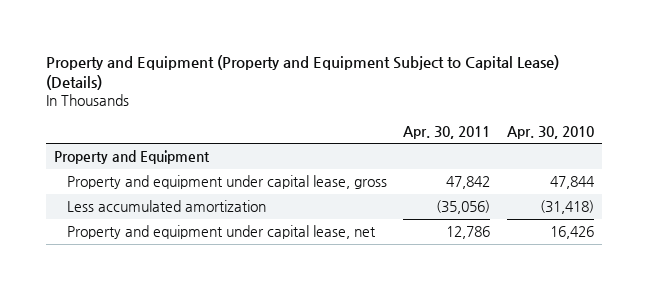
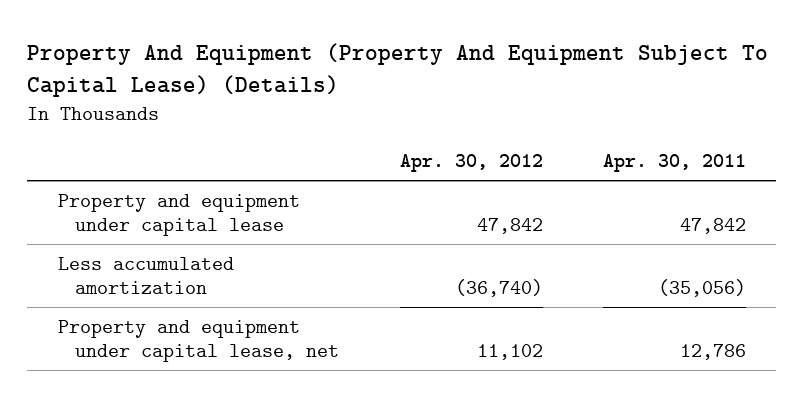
- Property and Equipment (Property and Equipment Subject to Capital Lease) (Details)
+ Property And Equipment (Property And Equipment Subject To Capital Lease) (Details)
- | Apr. 30, 2011 | Apr. 30, 2010
+ | Apr. 30, 2012 | Apr. 30, 2011
- Property and Equipment
- Property and equipment under capital lease, gross | 47,842 | 47,844
+ Property and equipment under capital lease | 47,842 | 47,842

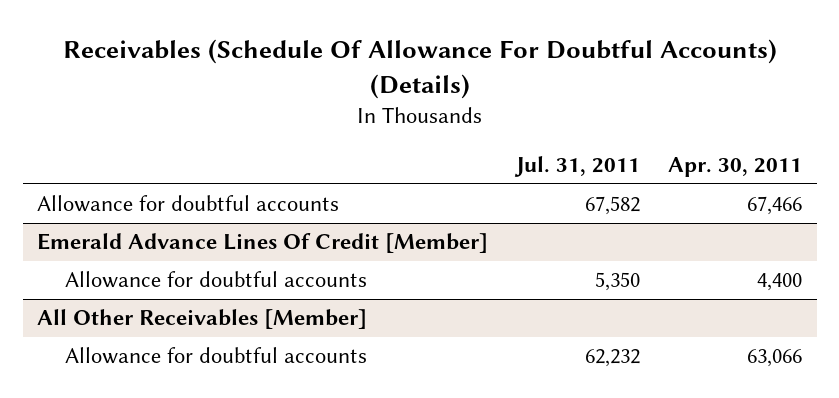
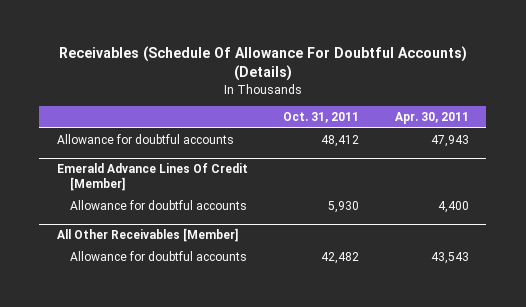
- | Jul. 31, 2011 | Apr. 30, 2011
+ | Oct. 31, 2011 | Apr. 30, 2011
- Allowance for doubtful accounts | 67,582 | 67,466
+ Allowance for doubtful accounts | 48,412 | 47,943
@ All Other Receivables [Member]
- Allowance for doubtful accounts | 62,232 | 63,066
+ Allowance for doubtful accounts | 42,482 | 43,543

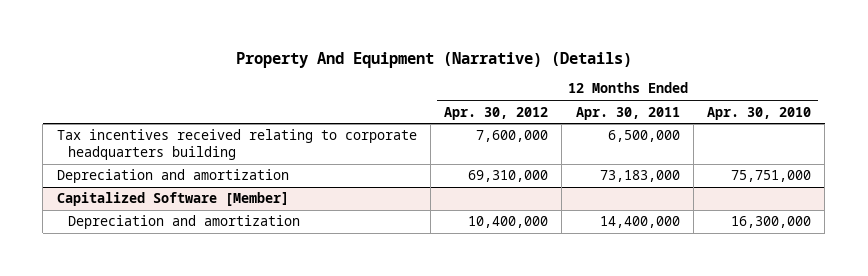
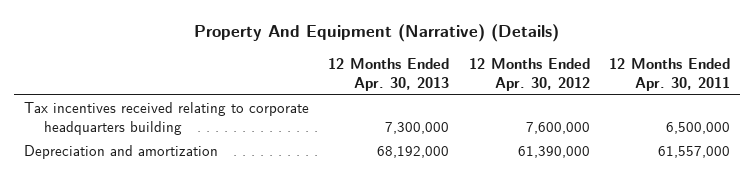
- | 12 Months Ended Apr. 30, 2012 | 12 Months Ended Apr. 30, 2011 | 12 Months Ended Apr. 30, 2010
+ | 12 Months Ended Apr. 30, 2013 | 12 Months Ended Apr. 30, 2012 | 12 Months Ended Apr. 30, 2011
- Depreciation and amortization | 69,310,000 | 73,183,000 | 75,751,000
- Capitalized Software [Member]
- Depreciation and amortization | 10,400,000 | 14,400,000 | 16,300,000
+ Depreciation and amortization | 68,192,000 | 61,390,000 | 61,557,000

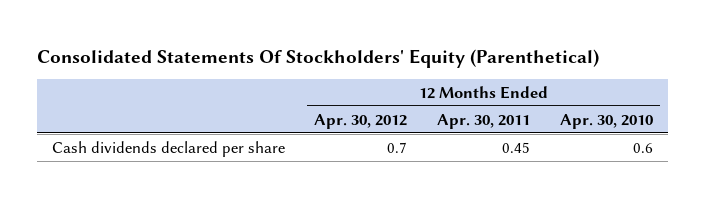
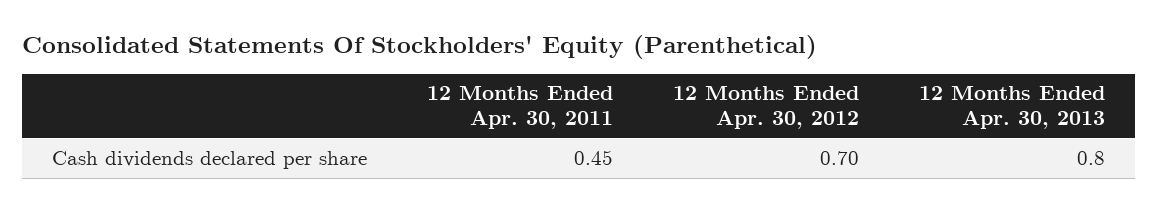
- | 12 Months Ended Apr. 30, 2012 | 12 Months Ended Apr. 30, 2011 | 12 Months Ended Apr. 30, 2010
+ | 12 Months Ended Apr. 30, 2011 | 12 Months Ended Apr. 30, 2012 | 12 Months Ended Apr. 30, 2013
- Cash dividends declared per share | 0.7 | 0.45 | 0.6
+ Cash dividends declared per share | 0.45 | 0.70 | 0.8

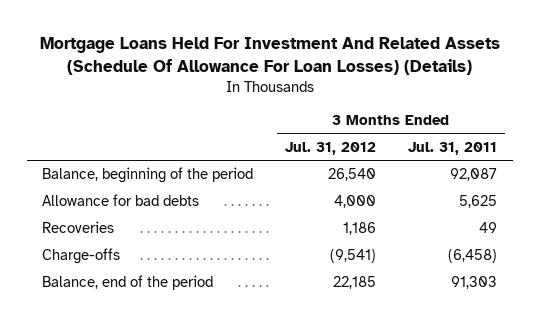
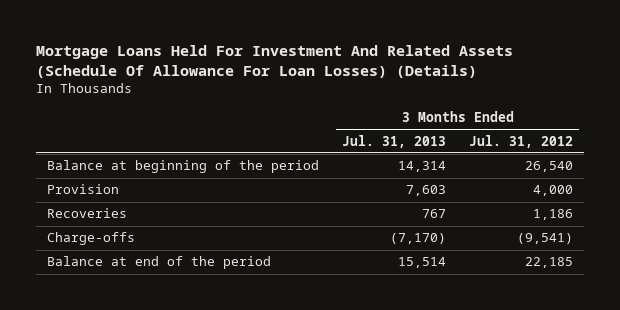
- | 3 Months Ended Jul. 31, 2012 | 3 Months Ended Jul. 31, 2011
+ | 3 Months Ended Jul. 31, 2013 | 3 Months Ended Jul. 31, 2012
- Balance, beginning of the period | 26,540 | 92,087
- Allowance for bad debts | 4,000 | 5,625
+ Balance at beginning of the period | 14,314 | 26,540
+ Provision | 7,603 | 4,000
- Balance, end of the period | 22,185 | 91,303
+ Balance at end of the period | 15,514 | 22,185

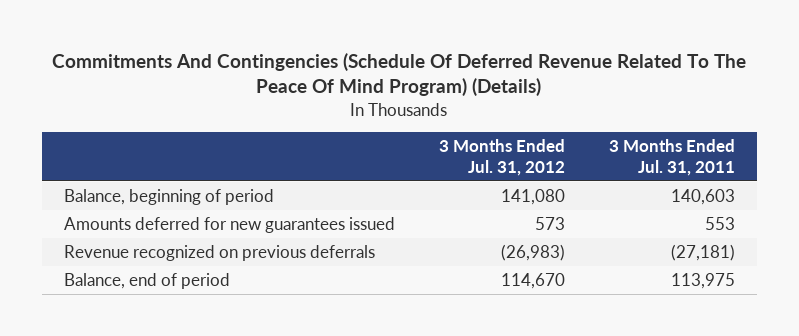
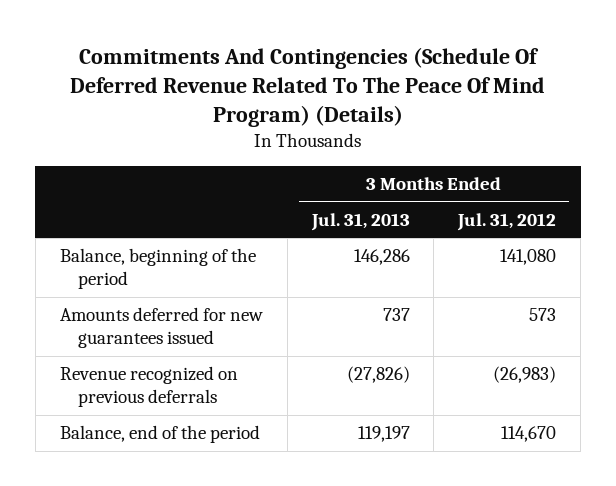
- | 3 Months Ended Jul. 31, 2012 | 3 Months Ended Jul. 31, 2011
+ | 3 Months Ended Jul. 31, 2013 | 3 Months Ended Jul. 31, 2012
- Balance, beginning of period | 141,080 | 140,603
+ Balance, beginning of the period | 146,286 | 141,080
- Balance, end of period | 114,670 | 113,975
+ Balance, end of the period | 119,197 | 114,670

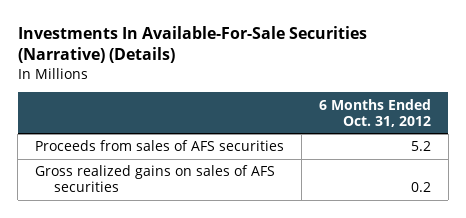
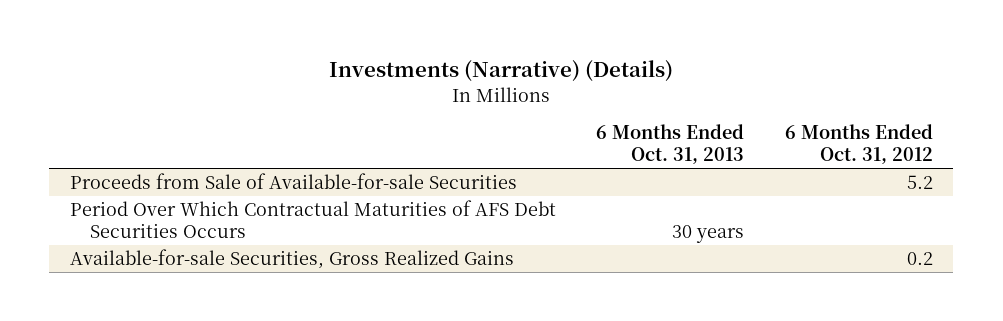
- Investments In Available-For-Sale Securities (Narrative) (Details)
+ Investments (Narrative) (Details)
- | 6 Months Ended Oct. 31, 2012
+ | 6 Months Ended Oct. 31, 2013 | 6 Months Ended Oct. 31, 2012
- Proceeds from sales of AFS securities | 5.2
- Gross realized gains on sales of AFS securities | 0.2
+ Proceeds from Sale of Available-for-sale Securities | | 5.2
+ Period Over Which Contractual Maturities of AFS Debt Securities Occurs | 30 years |
+ Available-for-sale Securities, Gross Realized Gains | | 0.2

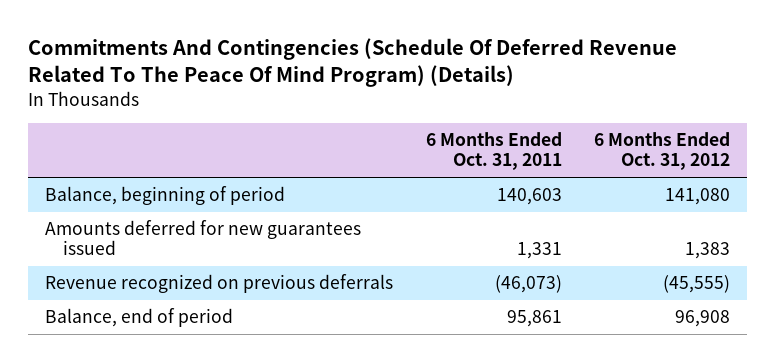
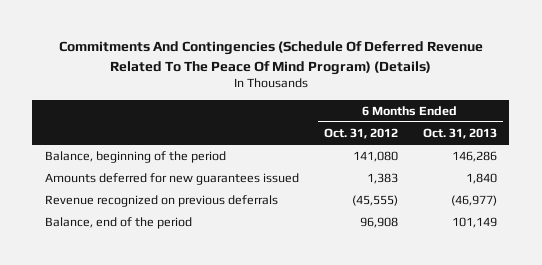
- | 6 Months Ended Oct. 31, 2011 | 6 Months Ended Oct. 31, 2012
+ | 6 Months Ended Oct. 31, 2012 | 6 Months Ended Oct. 31, 2013
- Balance, beginning of period | 140,603 | 141,080
+ Balance, beginning of the period | 141,080 | 146,286
- Balance, end of period | 95,861 | 96,908
+ Balance, end of the period | 96,908 | 101,149

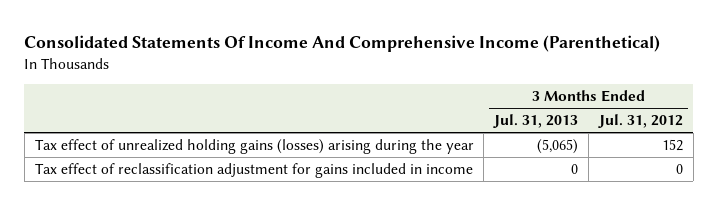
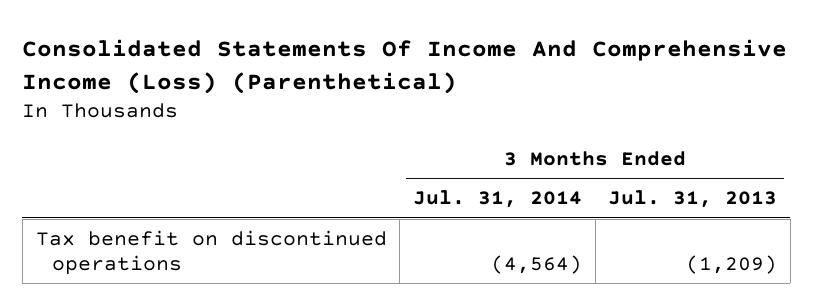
- Consolidated Statements Of Income And Comprehensive Income (Parenthetical)
+ Consolidated Statements Of Income And Comprehensive Income (Loss) (Parenthetical)
- | 3 Months Ended Jul. 31, 2013 | 3 Months Ended Jul. 31, 2012
+ | 3 Months Ended Jul. 31, 2014 | 3 Months Ended Jul. 31, 2013
- Tax effect of unrealized holding gains (losses) arising during the year | (5,065) | 152
- Tax effect of reclassification adjustment for gains included in income | 0 | 0
+ Tax benefit on discontinued operations | (4,564) | (1,209)

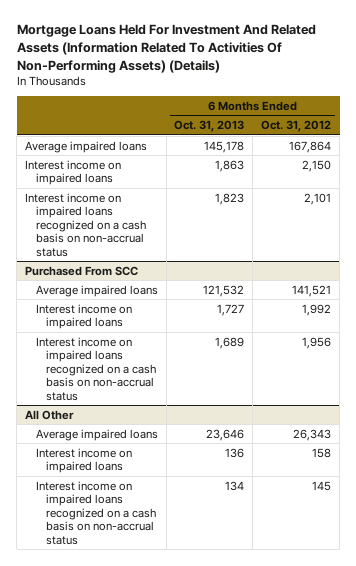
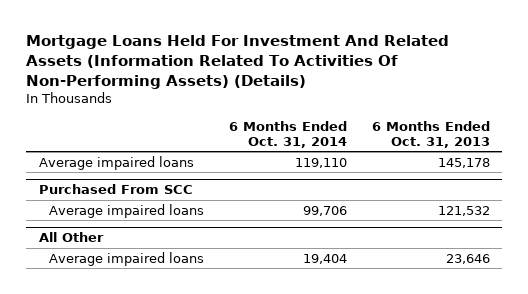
- | 6 Months Ended Oct. 31, 2013 | 6 Months Ended Oct. 31, 2012
+ | 6 Months Ended Oct. 31, 2014 | 6 Months Ended Oct. 31, 2013
- Interest income on impaired loans | 1,863 | 2,150
- Interest income on impaired loans recognized on a cash basis on non-accrual status | 1,823 | 2,101
@ Purchased From SCC
- Interest income on impaired loans | 1,727 | 1,992
- Interest income on impaired loans recognized on a cash basis on non-accrual status | 1,689 | 1,956
@ All Other
- Interest income on impaired loans | 136 | 158
- Interest income on impaired loans recognized on a cash basis on non-accrual status | 134 | 145

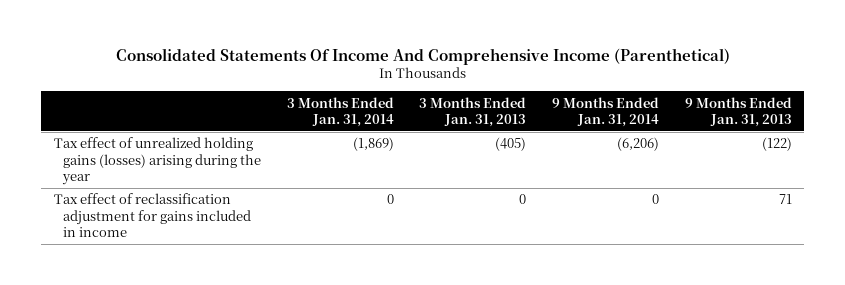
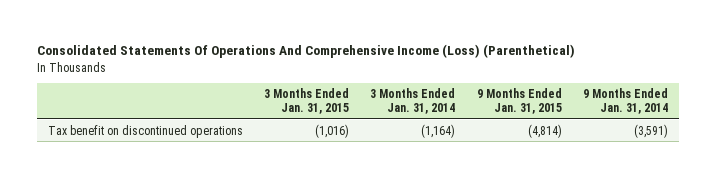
- Consolidated Statements Of Income And Comprehensive Income (Parenthetical)
+ Consolidated Statements Of Operations And Comprehensive Income (Loss) (Parenthetical)
- | 3 Months Ended Jan. 31, 2014 | 3 Months Ended Jan. 31, 2013 | 9 Months Ended Jan. 31, 2014 | 9 Months Ended Jan. 31, 2013
+ | 3 Months Ended Jan. 31, 2015 | 3 Months Ended Jan. 31, 2014 | 9 Months Ended Jan. 31, 2015 | 9 Months Ended Jan. 31, 2014
- Tax effect of unrealized holding gains (losses) arising during the year | (1,869) | (405) | (6,206) | (122)
- Tax effect of reclassification adjustment for gains included in income | 0 | 0 | 0 | 71
+ Tax benefit on discontinued operations | (1,016) | (1,164) | (4,814) | (3,591)

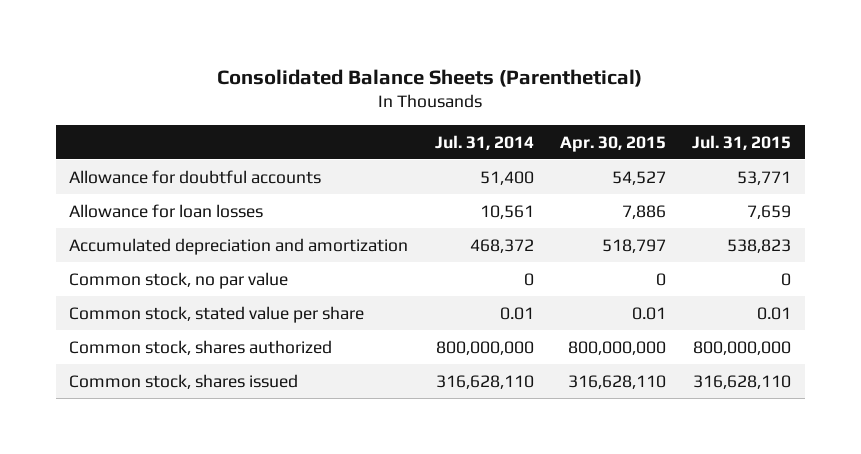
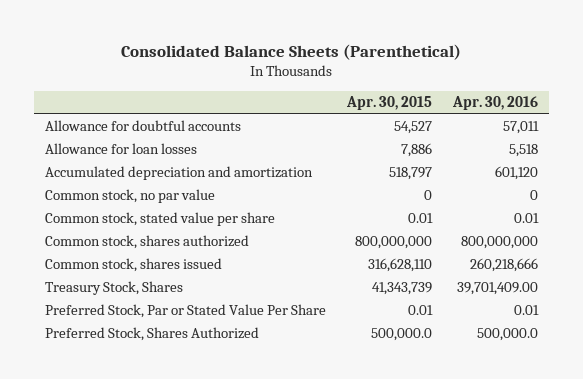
- | Jul. 31, 2014 | Apr. 30, 2015 | Jul. 31, 2015
+ | Apr. 30, 2015 | Apr. 30, 2016
+ Treasury Stock, Shares | 41,343,739 | 39,701,409.00
+ Preferred Stock, Par or Stated Value Per Share | 0.01 | 0.01
+ Preferred Stock, Shares Authorized | 500,000.0 | 500,000.0

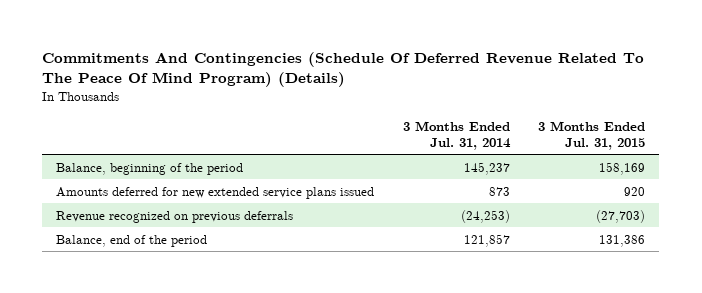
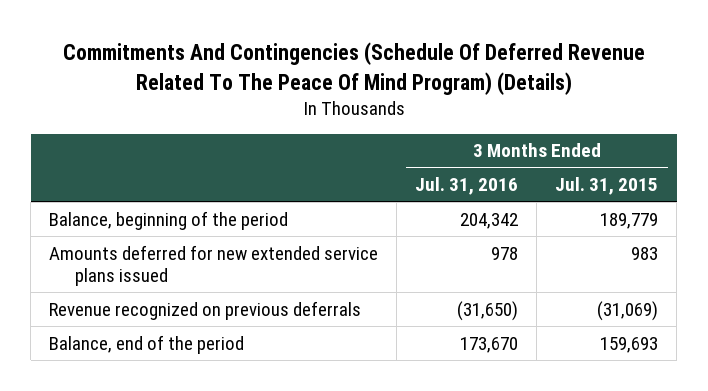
- | 3 Months Ended Jul. 31, 2014 | 3 Months Ended Jul. 31, 2015
+ | 3 Months Ended Jul. 31, 2016 | 3 Months Ended Jul. 31, 2015
- Balance, beginning of the period | 145,237 | 158,169
- Amounts deferred for new extended service plans issued | 873 | 920
- Revenue recognized on previous deferrals | (24,253) | (27,703)
- Balance, end of the period | 121,857 | 131,386
+ Balance, beginning of the period | 204,342 | 189,779
+ Amounts deferred for new extended service plans issued | 978 | 983
+ Revenue recognized on previous deferrals | (31,650) | (31,069)
+ Balance, end of the period | 173,670 | 159,693

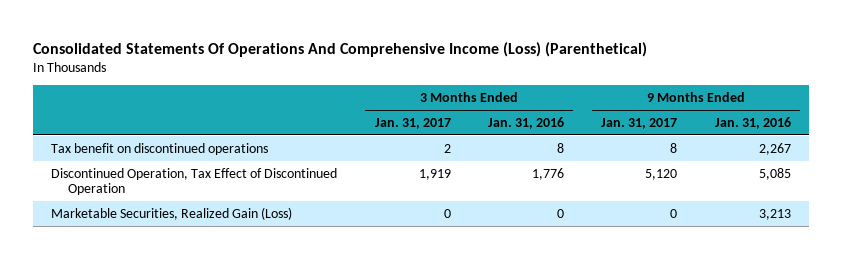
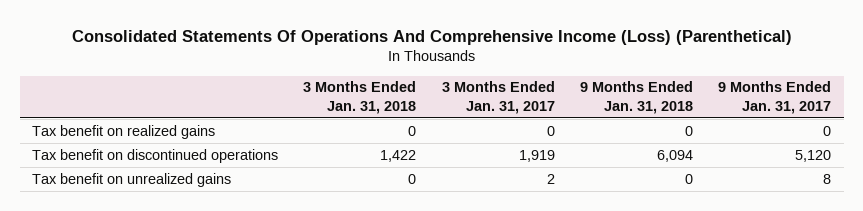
- | 3 Months Ended Jan. 31, 2017 | 3 Months Ended Jan. 31, 2016 | 9 Months Ended Jan. 31, 2017 | 9 Months Ended Jan. 31, 2016
+ | 3 Months Ended Jan. 31, 2018 | 3 Months Ended Jan. 31, 2017 | 9 Months Ended Jan. 31, 2018 | 9 Months Ended Jan. 31, 2017
- Tax benefit on discontinued operations | 2 | 8 | 8 | 2,267
- Discontinued Operation, Tax Effect of Discontinued Operation | 1,919 | 1,776 | 5,120 | 5,085
- Marketable Securities, Realized Gain (Loss) | 0 | 0 | 0 | 3,213
+ Tax benefit on realized gains | 0 | 0 | 0 | 0
+ Tax benefit on discontinued operations | 1,422 | 1,919 | 6,094 | 5,120
+ Tax benefit on unrealized gains | 0 | 2 | 0 | 8

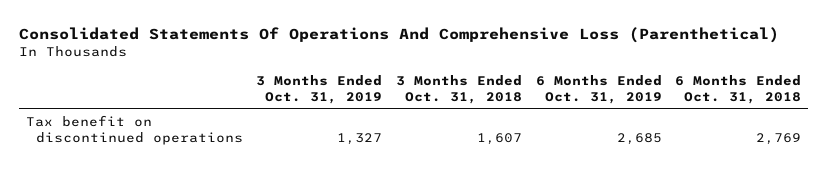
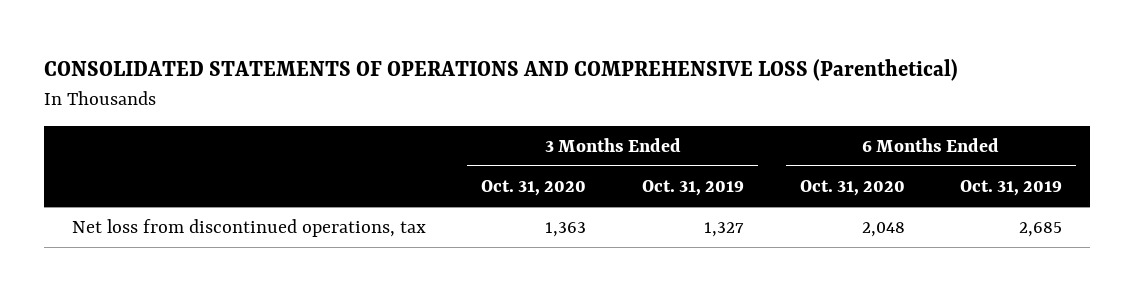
- Consolidated Statements Of Operations And Comprehensive Loss (Parenthetical)
+ CONSOLIDATED STATEMENTS OF OPERATIONS AND COMPREHENSIVE LOSS (Parenthetical)
- | 3 Months Ended Oct. 31, 2019 | 3 Months Ended Oct. 31, 2018 | 6 Months Ended Oct. 31, 2019 | 6 Months Ended Oct. 31, 2018
+ | 3 Months Ended Oct. 31, 2020 | 3 Months Ended Oct. 31, 2019 | 6 Months Ended Oct. 31, 2020 | 6 Months Ended Oct. 31, 2019
- Tax benefit on discontinued operations | 1,327 | 1,607 | 2,685 | 2,769
+ Net loss from discontinued operations, tax | 1,363 | 1,327 | 2,048 | 2,685

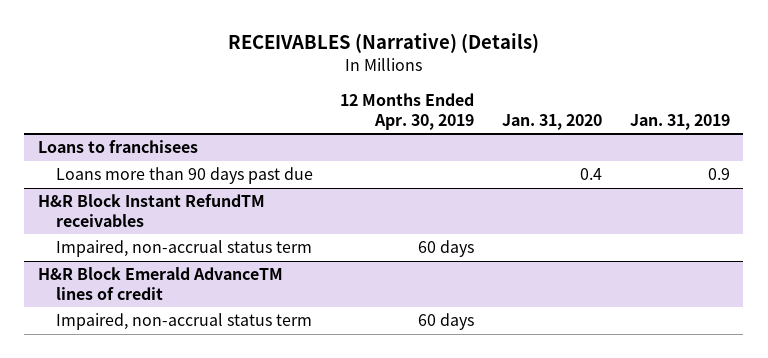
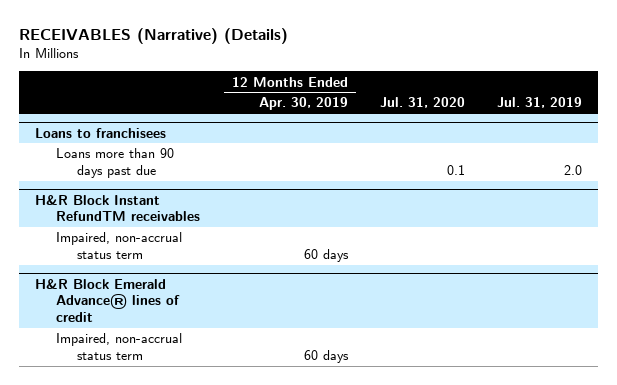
- | 12 Months Ended Apr. 30, 2019 | Jan. 31, 2020 | Jan. 31, 2019
+ | 12 Months Ended Apr. 30, 2019 | Jul. 31, 2020 | Jul. 31, 2019
- H&R Block Emerald AdvanceTM lines of credit
+ H&R Block Emerald Advance® lines of credit

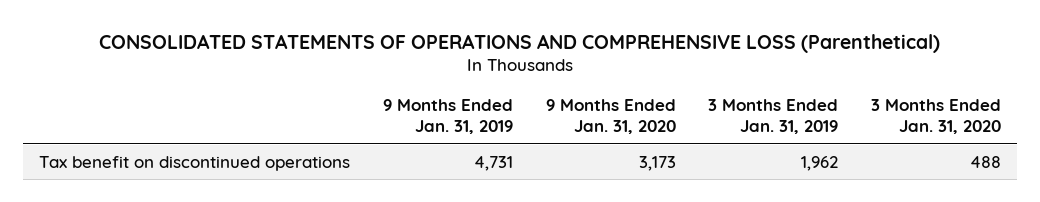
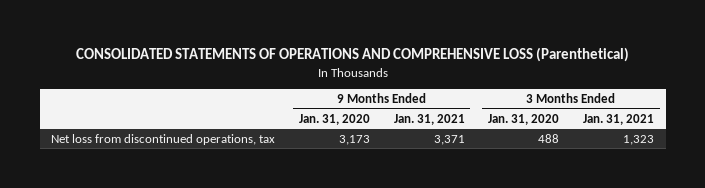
- | 9 Months Ended Jan. 31, 2019 | 9 Months Ended Jan. 31, 2020 | 3 Months Ended Jan. 31, 2019 | 3 Months Ended Jan. 31, 2020
+ | 9 Months Ended Jan. 31, 2020 | 9 Months Ended Jan. 31, 2021 | 3 Months Ended Jan. 31, 2020 | 3 Months Ended Jan. 31, 2021
- Tax benefit on discontinued operations | 4,731 | 3,173 | 1,962 | 488
+ Net loss from discontinued operations, tax | 3,173 | 3,371 | 488 | 1,323

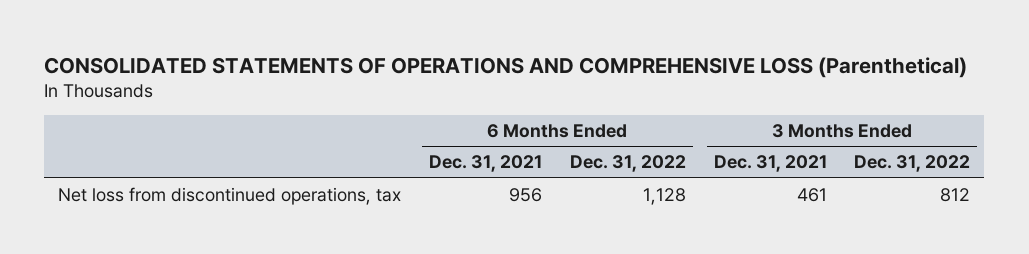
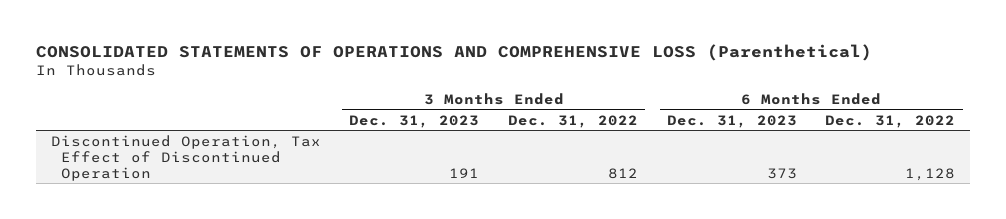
- | 6 Months Ended Dec. 31, 2021 | 6 Months Ended Dec. 31, 2022 | 3 Months Ended Dec. 31, 2021 | 3 Months Ended Dec. 31, 2022
+ | 3 Months Ended Dec. 31, 2023 | 3 Months Ended Dec. 31, 2022 | 6 Months Ended Dec. 31, 2023 | 6 Months Ended Dec. 31, 2022
- Net loss from discontinued operations, tax | 956 | 1,128 | 461 | 812
+ Discontinued Operation, Tax Effect of Discontinued Operation | 191 | 812 | 373 | 1,128

